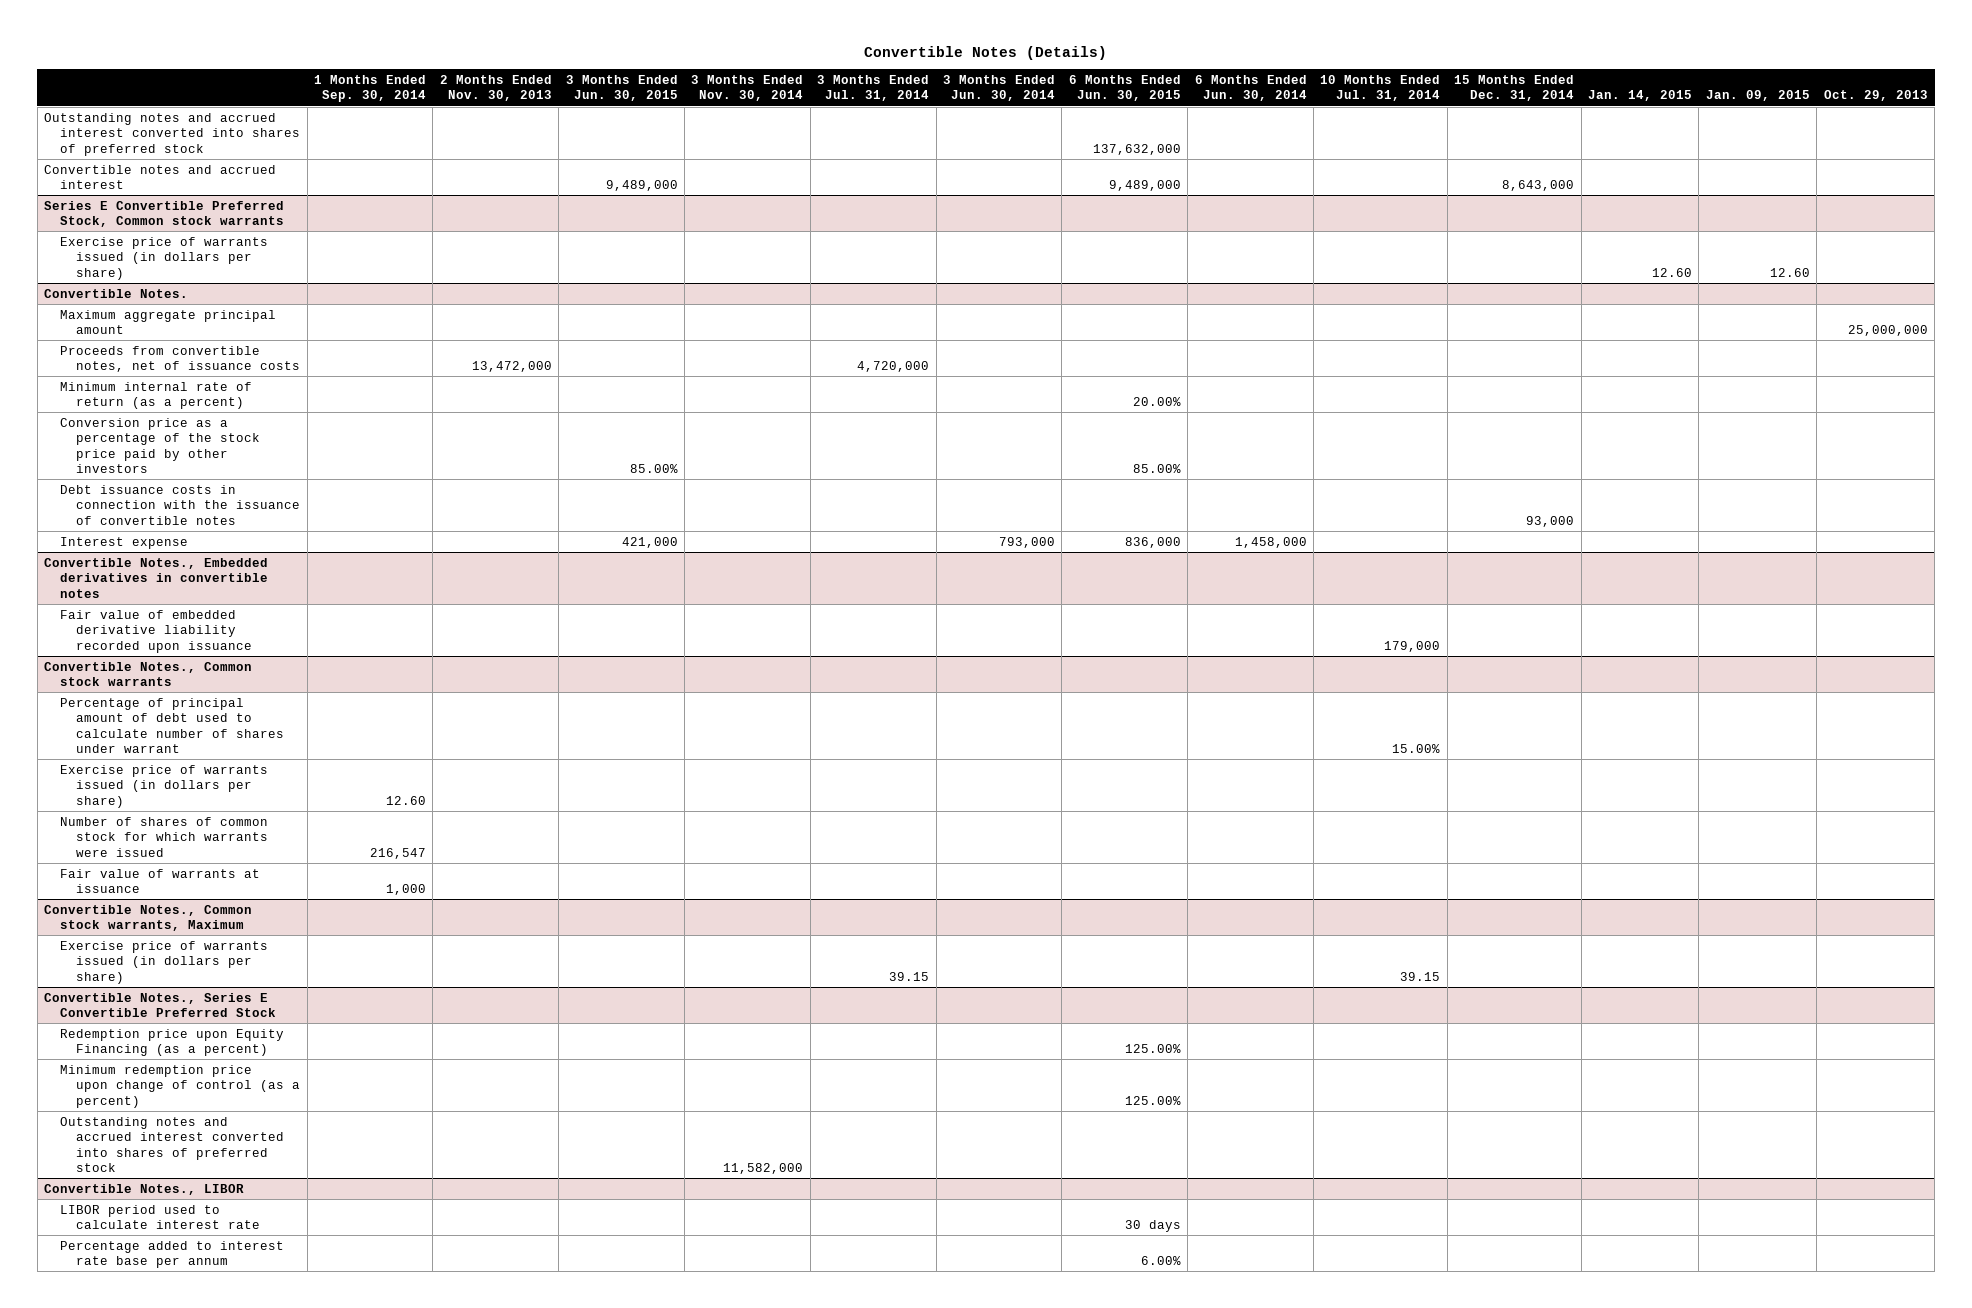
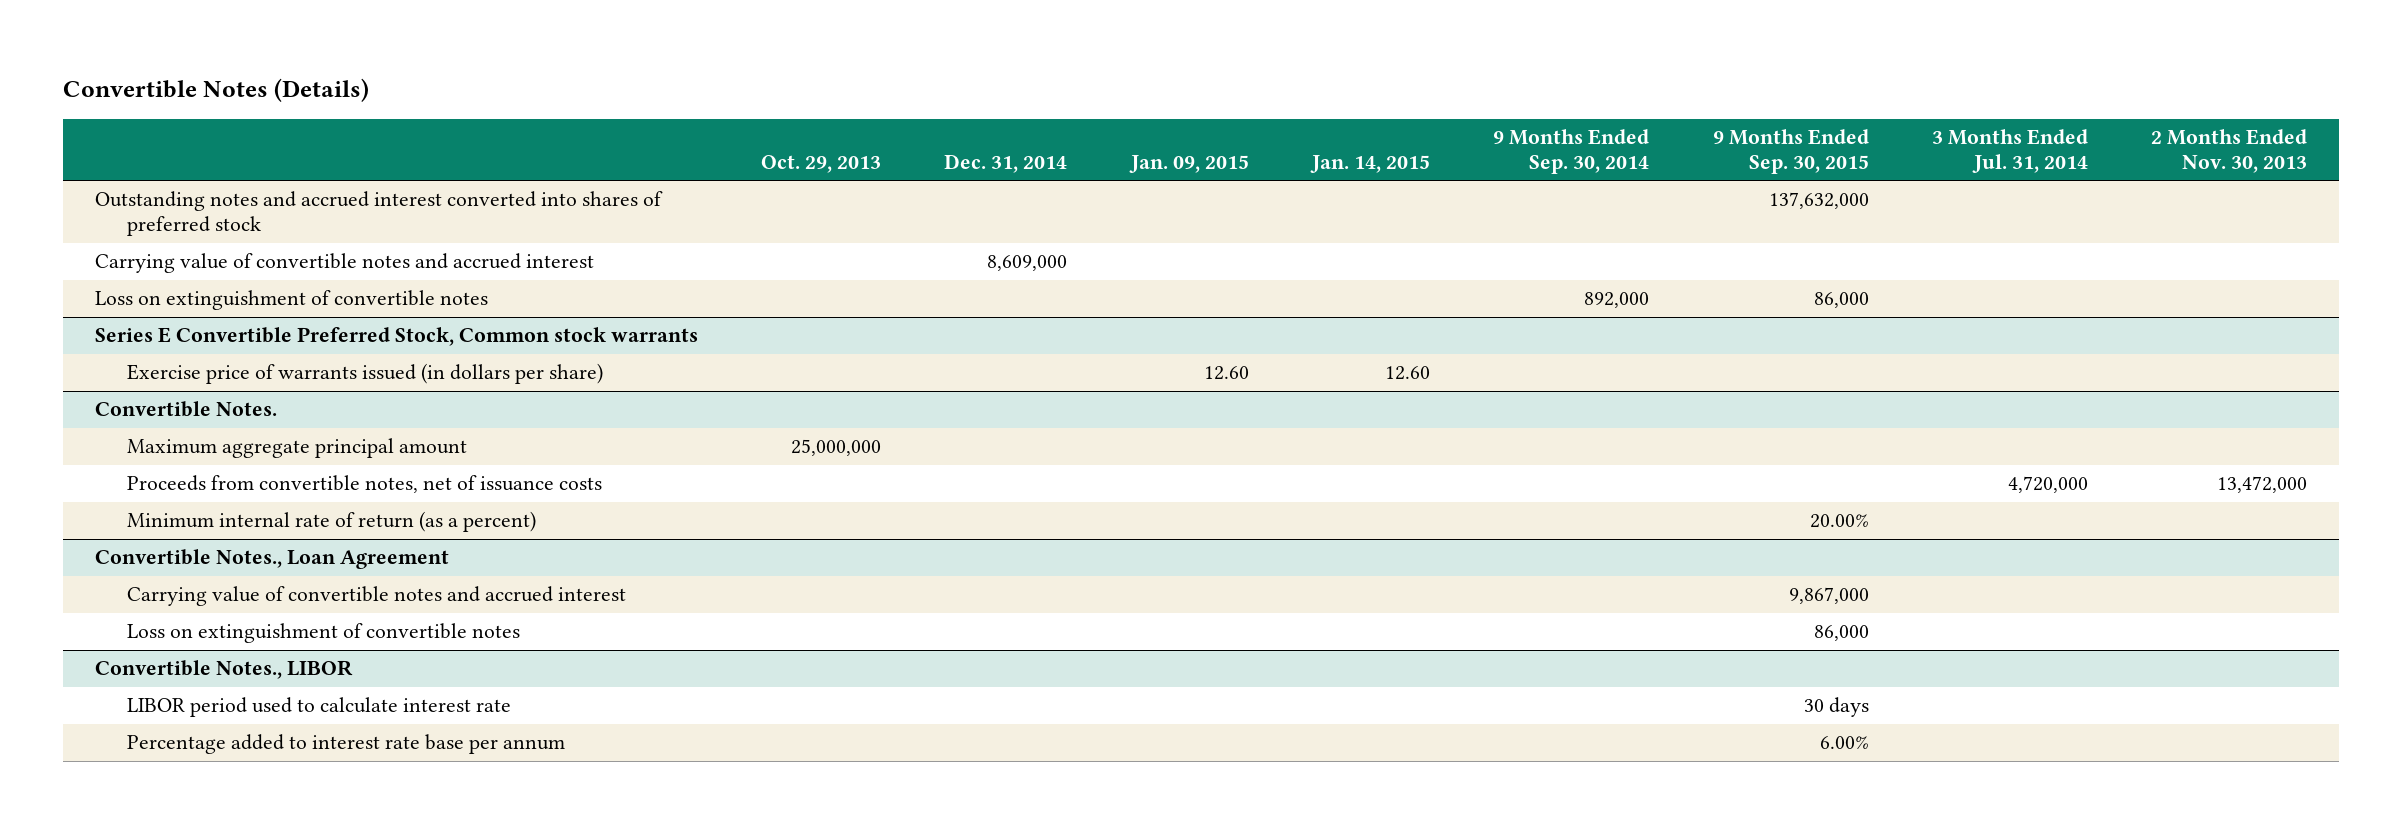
- | 1 Months Ended Sep. 30, 2014 | 2 Months Ended Nov. 30, 2013 | 3 Months Ended Jun. 30, 2015 | 3 Months Ended Nov. 30, 2014 | 3 Months Ended Jul. 31, 2014 | 3 Months Ended Jun. 30, 2014 | 6 Months Ended Jun. 30, 2015 | 6 Months Ended Jun. 30, 2014 | 10 Months Ended Jul. 31, 2014 | 15 Months Ended Dec. 31, 2014 | Jan. 14, 2015 | Jan. 09, 2015 | Oct. 29, 2013
+ | Oct. 29, 2013 | Dec. 31, 2014 | Jan. 09, 2015 | Jan. 14, 2015 | 9 Months Ended Sep. 30, 2014 | 9 Months Ended Sep. 30, 2015 | 3 Months Ended Jul. 31, 2014 | 2 Months Ended Nov. 30, 2013
- Convertible notes and accrued interest | | | 9,489,000 | | | | 9,489,000 | | | 8,643,000 | | |
+ Carrying value of convertible notes and accrued interest | | 8,609,000 | | | | | |
+ Loss on extinguishment of convertible notes | | | | | 892,000 | 86,000 | |
@ Convertible Notes.
- Conversion price as a percentage of the stock price paid by other investors | | | 85.00% | | | | 85.00% | | | | | |
- Debt issuance costs in connection with the issuance of convertible notes | | | | | | | | | | 93,000 | | |
- Interest expense | | | 421,000 | | | 793,000 | 836,000 | 1,458,000 | | | | |
- Convertible Notes., Embedded derivatives in convertible notes
- Fair value of embedded derivative liability recorded upon issuance | | | | | | | | | 179,000 | | | |
- Convertible Notes., Common stock warrants
- Percentage of principal amount of debt used to calculate number of shares under warrant | | | | | | | | | 15.00% | | | |
- Exercise price of warrants issued (in dollars per share) | 12.60 | | | | | | | | | | | |
- Number of shares of common stock for which warrants were issued | 216,547 | | | | | | | | | | | |
- Fair value of warrants at issuance | 1,000 | | | | | | | | | | | |
- Convertible Notes., Common stock warrants, Maximum
- Exercise price of warrants issued (in dollars per share) | | | | | 39.15 | | | | 39.15 | | | |
- Convertible Notes., Series E Convertible Preferred Stock
- Redemption price upon Equity Financing (as a percent) | | | | | | | 125.00% | | | | | |
- Minimum redemption price upon change of control (as a percent) | | | | | | | 125.00% | | | | | |
- Outstanding notes and accrued interest converted into shares of preferred stock | | | | 11,582,000 | | | | | | | | |
+ Convertible Notes., Loan Agreement
+ Carrying value of convertible notes and accrued interest | | | | | | 9,867,000 | |
+ Loss on extinguishment of convertible notes | | | | | | 86,000 | |

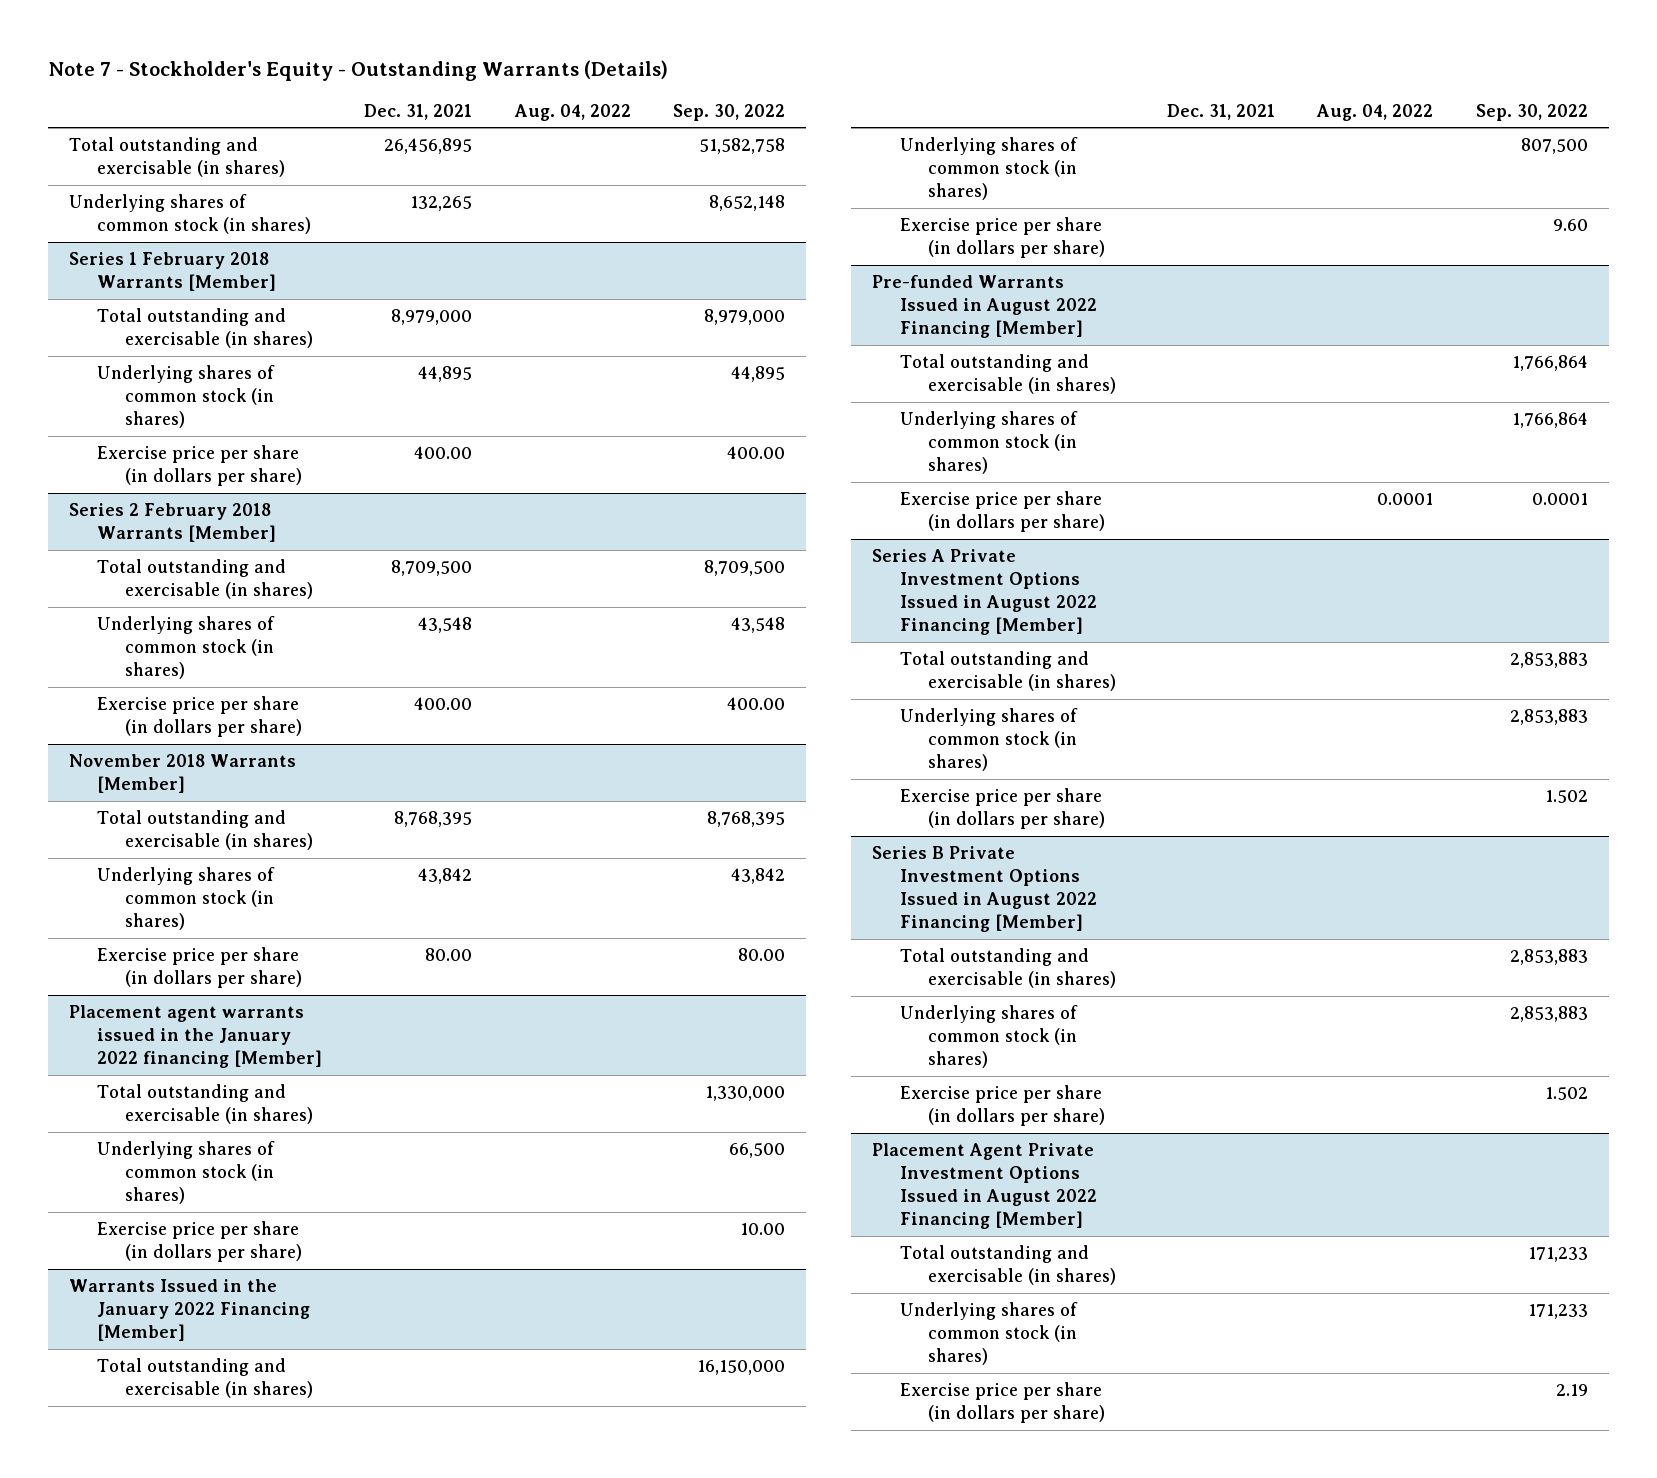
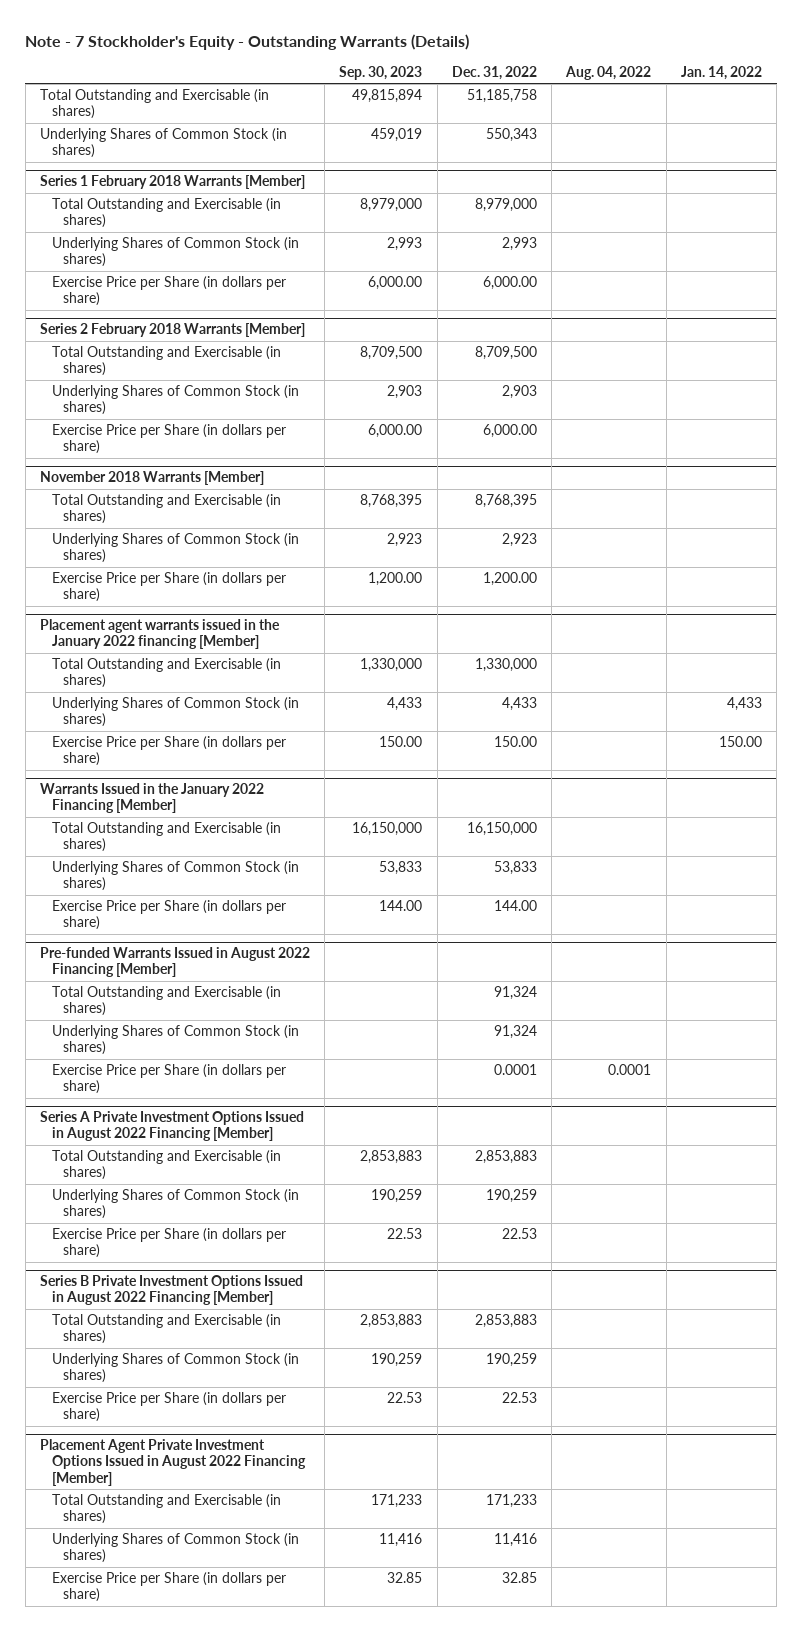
- Note 7 - Stockholder's Equity - Outstanding Warrants (Details)
+ Note - 7 Stockholder's Equity - Outstanding Warrants (Details)
- | Dec. 31, 2021 | Aug. 04, 2022 | Sep. 30, 2022
+ | Sep. 30, 2023 | Dec. 31, 2022 | Aug. 04, 2022 | Jan. 14, 2022
- Total outstanding and exercisable (in shares) | 26,456,895 | | 51,582,758
- Underlying shares of common stock (in shares) | 132,265 | | 8,652,148
+ Total Outstanding and Exercisable (in shares) | 49,815,894 | 51,185,758 | |
+ Underlying Shares of Common Stock (in shares) | 459,019 | 550,343 | |
@ Series 1 February 2018 Warrants [Member]
- Total outstanding and exercisable (in shares) | 8,979,000 | | 8,979,000
- Underlying shares of common stock (in shares) | 44,895 | | 44,895
- Exercise price per share (in dollars per share) | 400.00 | | 400.00
+ Total Outstanding and Exercisable (in shares) | 8,979,000 | 8,979,000 | |
+ Underlying Shares of Common Stock (in shares) | 2,993 | 2,993 | |
+ Exercise Price per Share (in dollars per share) | 6,000.00 | 6,000.00 | |
@ Series 2 February 2018 Warrants [Member]
- Total outstanding and exercisable (in shares) | 8,709,500 | | 8,709,500
- Underlying shares of common stock (in shares) | 43,548 | | 43,548
- Exercise price per share (in dollars per share) | 400.00 | | 400.00
+ Total Outstanding and Exercisable (in shares) | 8,709,500 | 8,709,500 | |
+ Underlying Shares of Common Stock (in shares) | 2,903 | 2,903 | |
+ Exercise Price per Share (in dollars per share) | 6,000.00 | 6,000.00 | |
@ November 2018 Warrants [Member]
- Total outstanding and exercisable (in shares) | 8,768,395 | | 8,768,395
- Underlying shares of common stock (in shares) | 43,842 | | 43,842
- Exercise price per share (in dollars per share) | 80.00 | | 80.00
+ Total Outstanding and Exercisable (in shares) | 8,768,395 | 8,768,395 | |
+ Underlying Shares of Common Stock (in shares) | 2,923 | 2,923 | |
+ Exercise Price per Share (in dollars per share) | 1,200.00 | 1,200.00 | |
@ Placement agent warrants issued in the January 2022 financing [Member]
- Total outstanding and exercisable (in shares) | | | 1,330,000
- Underlying shares of common stock (in shares) | | | 66,500
- Exercise price per share (in dollars per share) | | | 10.00
+ Total Outstanding and Exercisable (in shares) | 1,330,000 | 1,330,000 | |
+ Underlying Shares of Common Stock (in shares) | 4,433 | 4,433 | | 4,433
+ Exercise Price per Share (in dollars per share) | 150.00 | 150.00 | | 150.00
@ Warrants Issued in the January 2022 Financing [Member]
- Total outstanding and exercisable (in shares) | | | 16,150,000
- Underlying shares of common stock (in shares) | | | 807,500
- Exercise price per share (in dollars per share) | | | 9.60
+ Total Outstanding and Exercisable (in shares) | 16,150,000 | 16,150,000 | |
+ Underlying Shares of Common Stock (in shares) | 53,833 | 53,833 | |
+ Exercise Price per Share (in dollars per share) | 144.00 | 144.00 | |
@ Pre-funded Warrants Issued in August 2022 Financing [Member]
- Total outstanding and exercisable (in shares) | | | 1,766,864
- Underlying shares of common stock (in shares) | | | 1,766,864
- Exercise price per share (in dollars per share) | | 0.0001 | 0.0001
+ Total Outstanding and Exercisable (in shares) | | 91,324 | |
+ Underlying Shares of Common Stock (in shares) | | 91,324 | |
+ Exercise Price per Share (in dollars per share) | | 0.0001 | 0.0001 |
@ Series A Private Investment Options Issued in August 2022 Financing [Member]
- Total outstanding and exercisable (in shares) | | | 2,853,883
- Underlying shares of common stock (in shares) | | | 2,853,883
- Exercise price per share (in dollars per share) | | | 1.502
+ Total Outstanding and Exercisable (in shares) | 2,853,883 | 2,853,883 | |
+ Underlying Shares of Common Stock (in shares) | 190,259 | 190,259 | |
+ Exercise Price per Share (in dollars per share) | 22.53 | 22.53 | |
@ Series B Private Investment Options Issued in August 2022 Financing [Member]
- Total outstanding and exercisable (in shares) | | | 2,853,883
- Underlying shares of common stock (in shares) | | | 2,853,883
- Exercise price per share (in dollars per share) | | | 1.502
+ Total Outstanding and Exercisable (in shares) | 2,853,883 | 2,853,883 | |
+ Underlying Shares of Common Stock (in shares) | 190,259 | 190,259 | |
+ Exercise Price per Share (in dollars per share) | 22.53 | 22.53 | |
@ Placement Agent Private Investment Options Issued in August 2022 Financing [Member]
- Total outstanding and exercisable (in shares) | | | 171,233
- Underlying shares of common stock (in shares) | | | 171,233
- Exercise price per share (in dollars per share) | | | 2.19
+ Total Outstanding and Exercisable (in shares) | 171,233 | 171,233 | |
+ Underlying Shares of Common Stock (in shares) | 11,416 | 11,416 | |
+ Exercise Price per Share (in dollars per share) | 32.85 | 32.85 | |

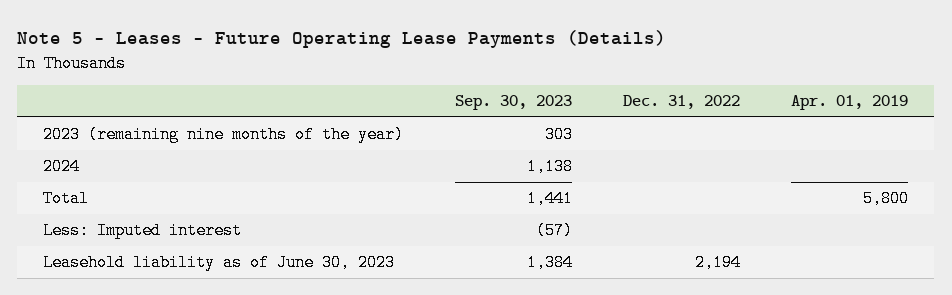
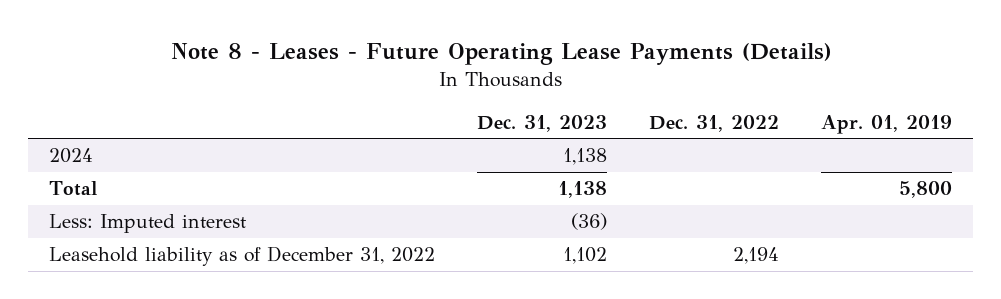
- Note 5 - Leases - Future Operating Lease Payments (Details)
+ Note 8 - Leases - Future Operating Lease Payments (Details)
- | Sep. 30, 2023 | Dec. 31, 2022 | Apr. 01, 2019
+ | Dec. 31, 2023 | Dec. 31, 2022 | Apr. 01, 2019
- 2023 (remaining nine months of the year) | 303 | |
- Leasehold liability as of June 30, 2023 | 1,384 | 2,194 |
+ Leasehold liability as of December 31, 2022 | 1,102 | 2,194 |

